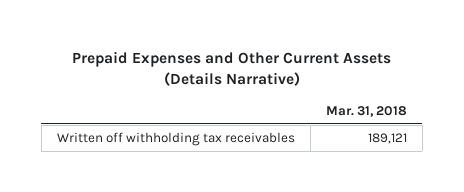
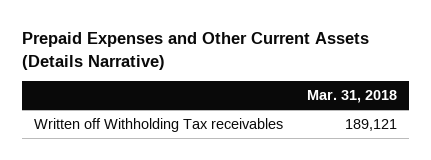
- Written off withholding tax receivables | 189,121
+ Written off Withholding Tax receivables | 189,121

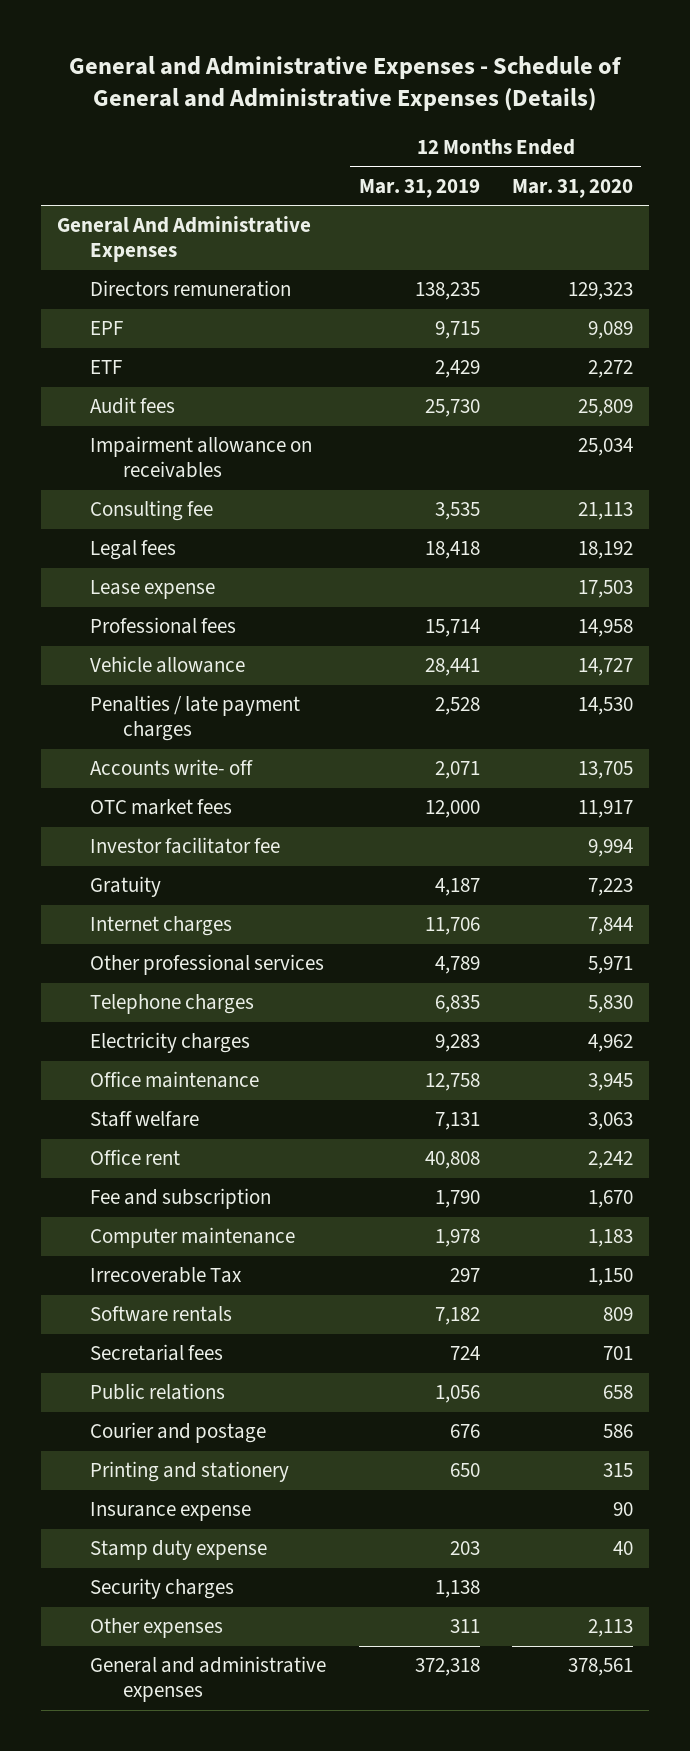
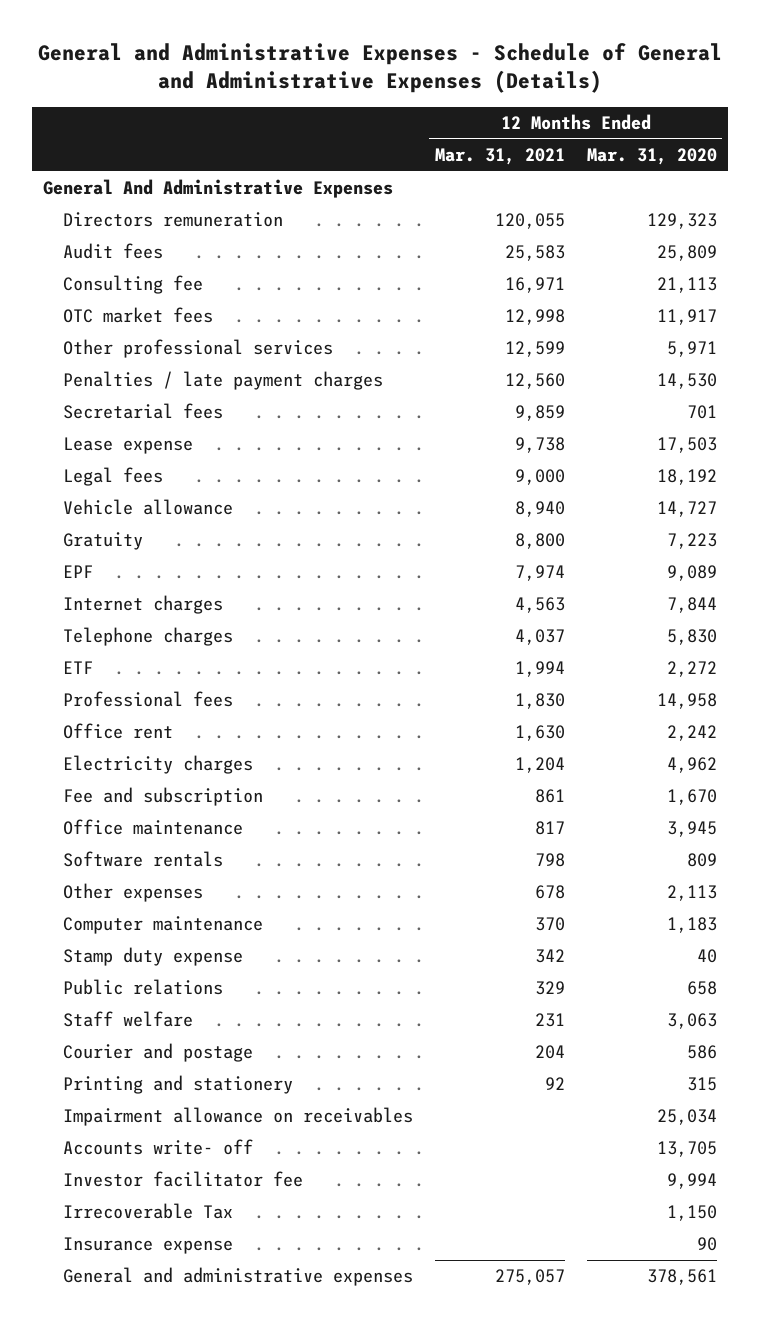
- | 12 Months Ended Mar. 31, 2019 | 12 Months Ended Mar. 31, 2020
+ | 12 Months Ended Mar. 31, 2021 | 12 Months Ended Mar. 31, 2020
moved up: OTC market fees | 12,998 | 11,917
moved up: Other professional services | 12,599 | 5,971
moved up: Penalties / late payment charges | 12,560 | 14,530
moved up: Secretarial fees | 9,859 | 701
moved down: Legal fees | 9,000 | 18,192
moved down: EPF | 7,974 | 9,089
moved down: ETF | 1,994 | 2,272
moved down: Professional fees | 1,830 | 14,958
moved down: Electricity charges | 1,204 | 4,962
moved down: Office maintenance | 817 | 3,945
moved up: Other expenses | 678 | 2,113
moved down: Computer maintenance | 370 | 1,183
moved up: Stamp duty expense | 342 | 40
moved down: Staff welfare | 231 | 3,063
moved down: Impairment allowance on receivables | | 25,034
moved down: Accounts write- off | | 13,705
moved down: Investor facilitator fee | | 9,994
moved down: Irrecoverable Tax | | 1,150
- Security charges | 1,138 |

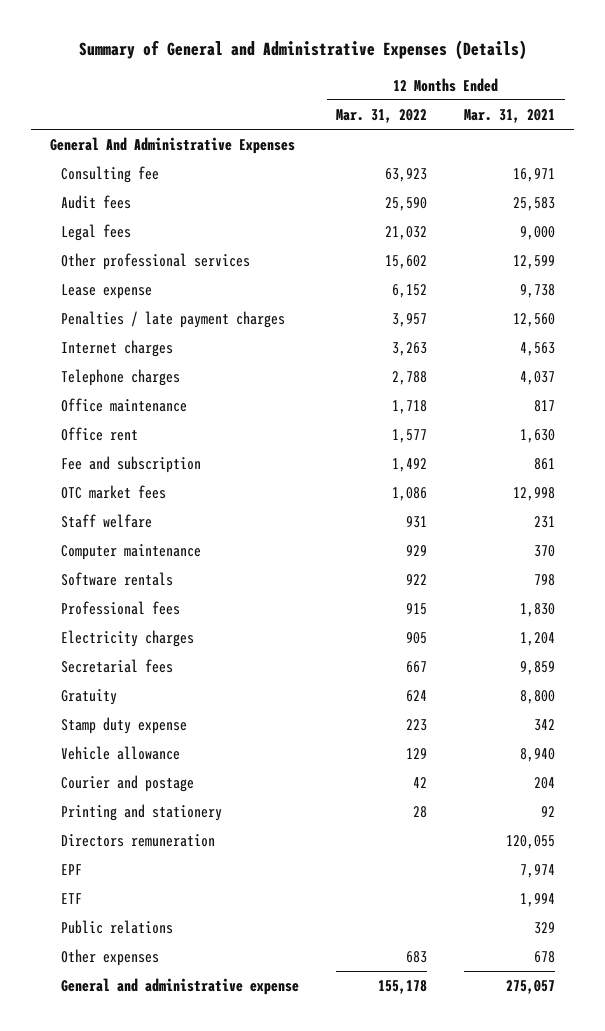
- General and Administrative Expenses - Schedule of General and Administrative Expenses (Details)
+ Summary of General and Administrative Expenses (Details)
- | 12 Months Ended Mar. 31, 2021 | 12 Months Ended Mar. 31, 2020
+ | 12 Months Ended Mar. 31, 2022 | 12 Months Ended Mar. 31, 2021
moved down: Audit fees | 25,590 | 25,583
moved up: Legal fees | 21,032 | 9,000
moved down: Penalties / late payment charges | 3,957 | 12,560
moved up: Office maintenance | 1,718 | 817
moved down: OTC market fees | 1,086 | 12,998
moved up: Staff welfare | 931 | 231
moved down: Software rentals | 922 | 798
moved down: Professional fees | 915 | 1,830
moved down: Electricity charges | 905 | 1,204
moved down: Secretarial fees | 667 | 9,859
moved down: Gratuity | 624 | 8,800
moved down: Vehicle allowance | 129 | 8,940
- Impairment allowance on receivables | | 25,034
- Accounts write- off | | 13,705
- Investor facilitator fee | | 9,994
- Irrecoverable Tax | | 1,150
- Insurance expense | | 90
- General and administrative expenses | 275,057 | 378,561
moved down: Directors remuneration | | 120,055
moved down: EPF | | 7,974
moved down: ETF | | 1,994
moved down: Public relations | | 329
moved down: Other expenses | 683 | 678
+ General and administrative expense | 155,178 | 275,057

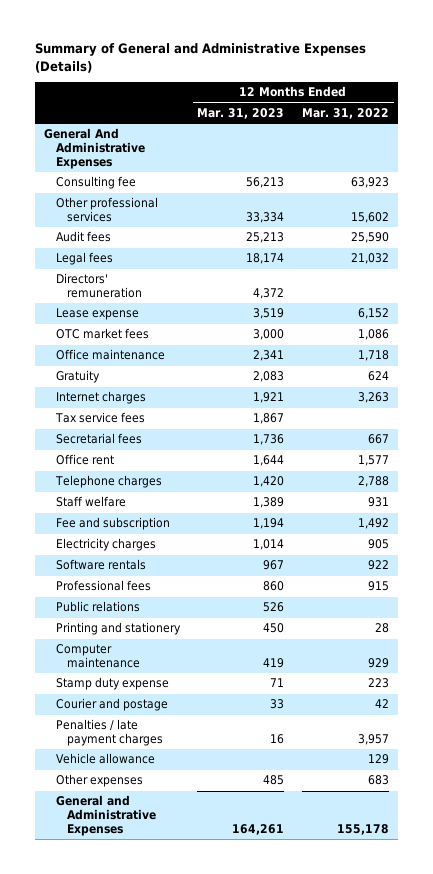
- | 12 Months Ended Mar. 31, 2022 | 12 Months Ended Mar. 31, 2021
+ | 12 Months Ended Mar. 31, 2023 | 12 Months Ended Mar. 31, 2022
moved up: Other professional services | 33,334 | 15,602
+ Directors' remuneration | 4,372 |
moved up: OTC market fees | 3,000 | 1,086
moved up: Gratuity | 2,083 | 624
moved down: Internet charges | 1,921 | 3,263
+ Tax service fees | 1,867 |
moved up: Secretarial fees | 1,736 | 667
moved down: Telephone charges | 1,420 | 2,788
moved down: Fee and subscription | 1,194 | 1,492
moved up: Electricity charges | 1,014 | 905
moved up: Public relations | 526 |
moved up: Printing and stationery | 450 | 28
moved down: Computer maintenance | 419 | 929
- Directors remuneration | | 120,055
- EPF | | 7,974
- ETF | | 1,994
moved down: Penalties / late payment charges | 16 | 3,957
moved down: Vehicle allowance | | 129
- General and administrative expense | 155,178 | 275,057
+ General and Administrative Expenses | 164,261 | 155,178

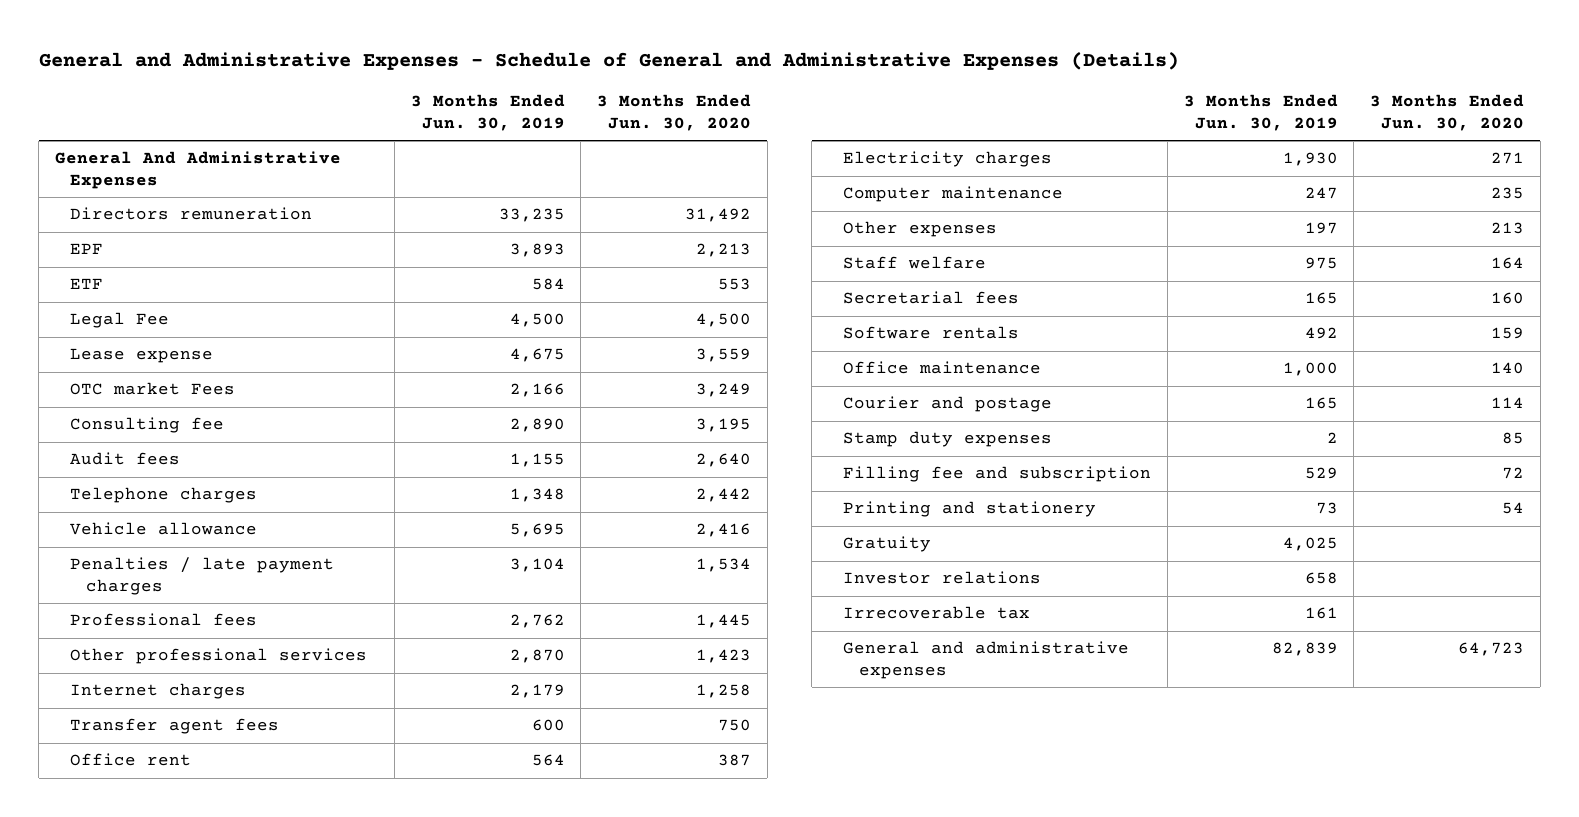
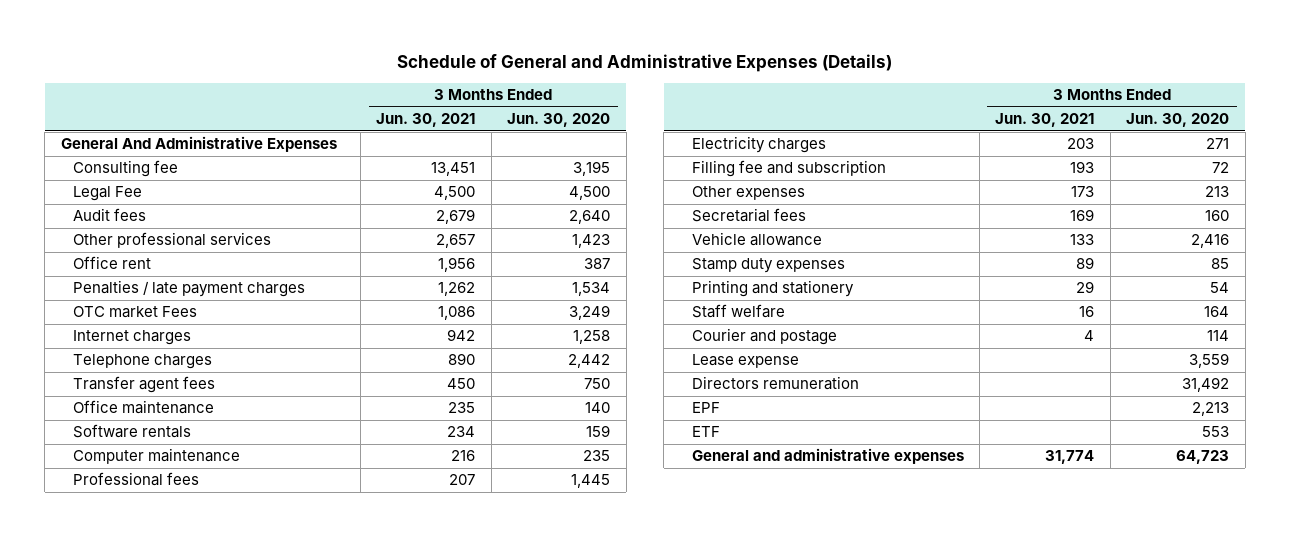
- General and Administrative Expenses - Schedule of General and Administrative Expenses (Details)
+ Schedule of General and Administrative Expenses (Details)
- | 3 Months Ended Jun. 30, 2019 | 3 Months Ended Jun. 30, 2020
+ | 3 Months Ended Jun. 30, 2021 | 3 Months Ended Jun. 30, 2020
moved down: Legal Fee | 4,500 | 4,500
moved up: Office rent | 1,956 | 387
moved down: Penalties / late payment charges | 1,262 | 1,534
moved down: OTC market Fees | 1,086 | 3,249
moved down: Telephone charges | 890 | 2,442
moved up: Office maintenance | 235 | 140
moved up: Software rentals | 234 | 159
moved down: Professional fees | 207 | 1,445
moved down: Electricity charges | 203 | 271
moved up: Filling fee and subscription | 193 | 72
moved down: Vehicle allowance | 133 | 2,416
- Gratuity | 4,025 |
- Investor relations | 658 |
- Irrecoverable tax | 161 |
moved down: Staff welfare | 16 | 164
moved down: Courier and postage | 4 | 114
moved down: Lease expense | | 3,559
moved down: Directors remuneration | | 31,492
moved down: EPF | | 2,213
moved down: ETF | | 553

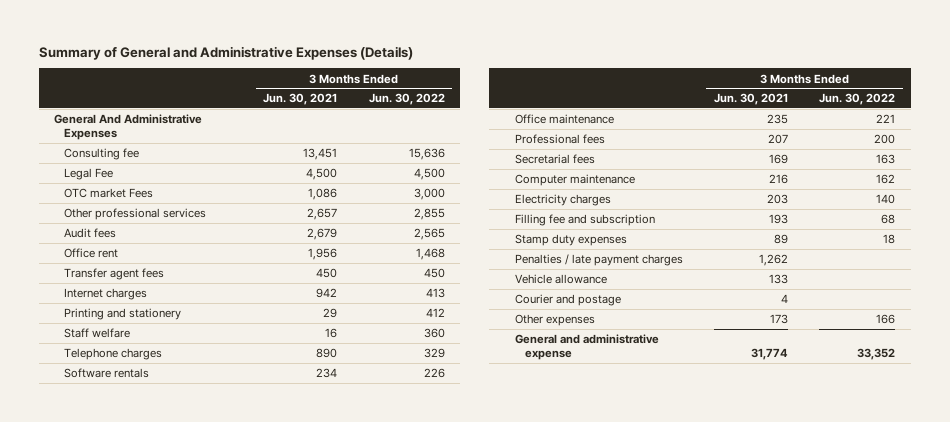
- Schedule of General and Administrative Expenses (Details)
+ Summary of General and Administrative Expenses (Details)
- | 3 Months Ended Jun. 30, 2021 | 3 Months Ended Jun. 30, 2020
+ | 3 Months Ended Jun. 30, 2021 | 3 Months Ended Jun. 30, 2022
moved up: OTC market Fees | 1,086 | 3,000
moved down: Audit fees | 2,679 | 2,565
moved up: Transfer agent fees | 450 | 450
moved up: Printing and stationery | 29 | 412
moved up: Staff welfare | 16 | 360
moved down: Office maintenance | 235 | 221
moved up: Secretarial fees | 169 | 163
moved down: Computer maintenance | 216 | 162
moved down: Penalties / late payment charges | 1,262 |
moved down: Vehicle allowance | 133 |
- Lease expense | | 3,559
- Directors remuneration | | 31,492
- EPF | | 2,213
- ETF | | 553
- General and administrative expenses | 31,774 | 64,723
moved down: Other expenses | 173 | 166
+ General and administrative expense | 31,774 | 33,352

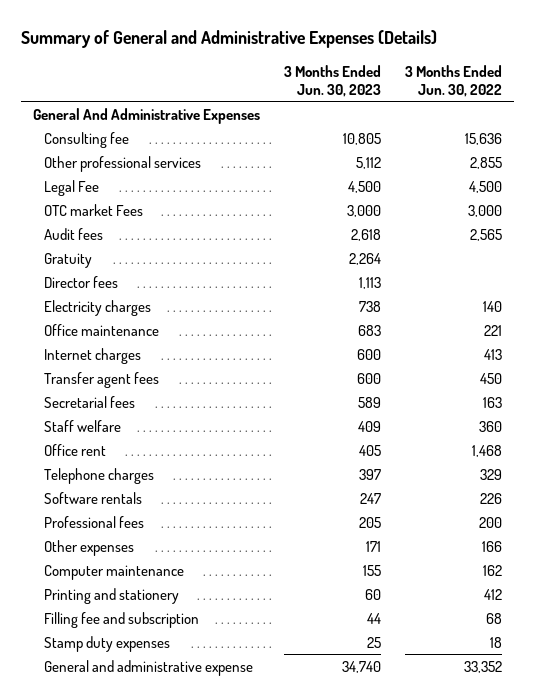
- | 3 Months Ended Jun. 30, 2021 | 3 Months Ended Jun. 30, 2022
+ | 3 Months Ended Jun. 30, 2023 | 3 Months Ended Jun. 30, 2022
moved up: Other professional services | 5,112 | 2,855
+ Gratuity | 2,264 |
+ Director fees | 1,113 |
moved up: Electricity charges | 738 | 140
moved up: Office maintenance | 683 | 221
moved down: Transfer agent fees | 600 | 450
moved up: Secretarial fees | 589 | 163
moved down: Office rent | 405 | 1,468
moved up: Other expenses | 171 | 166
moved down: Printing and stationery | 60 | 412
- Penalties / late payment charges | 1,262 |
- Vehicle allowance | 133 |
- Courier and postage | 4 |

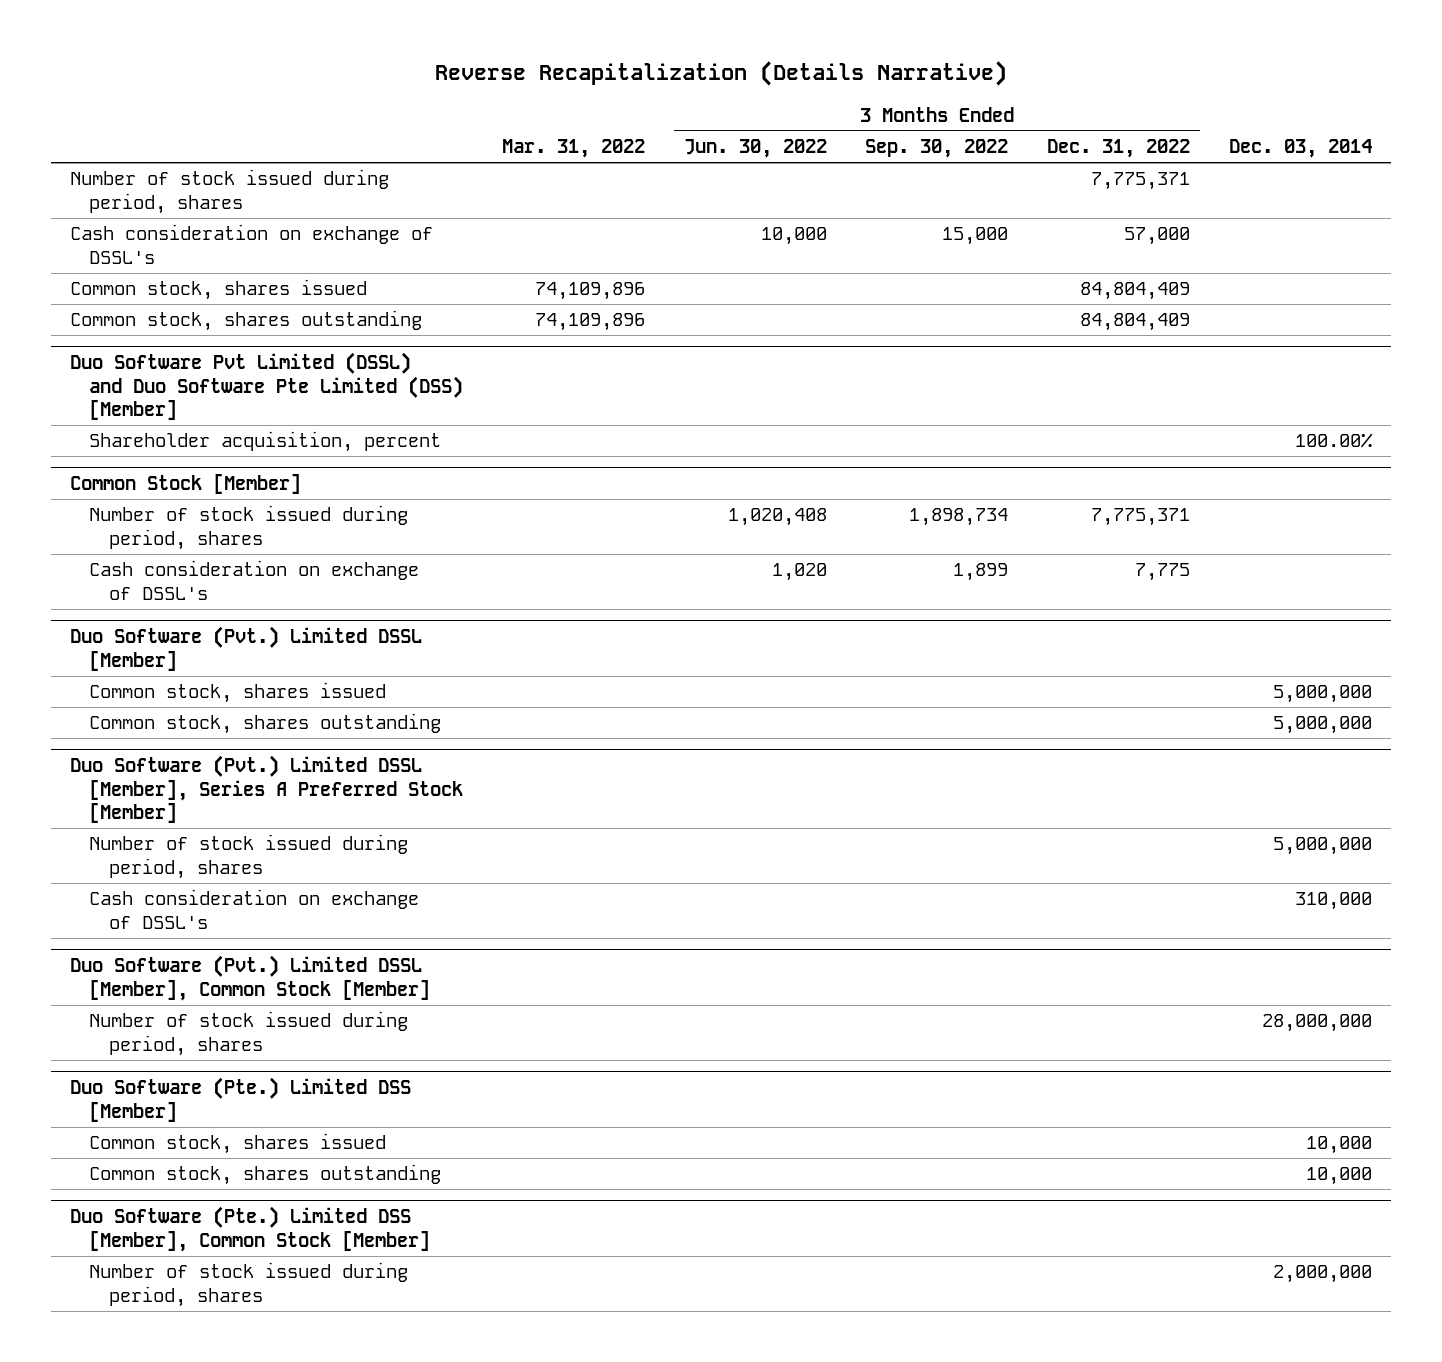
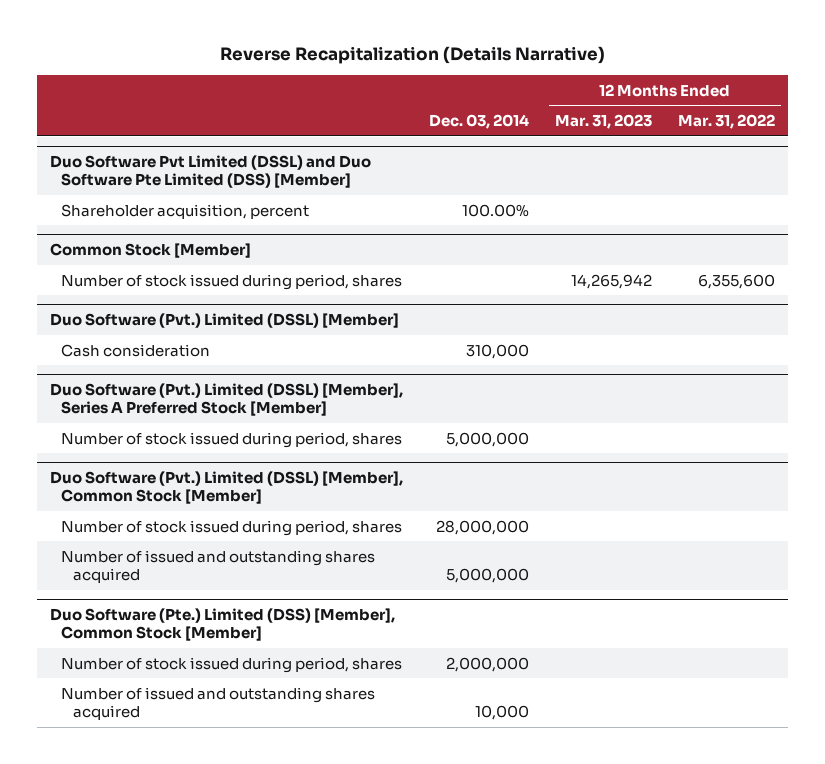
- | Mar. 31, 2022 | 3 Months Ended Jun. 30, 2022 | 3 Months Ended Sep. 30, 2022 | 3 Months Ended Dec. 31, 2022 | Dec. 03, 2014
+ | Dec. 03, 2014 | 12 Months Ended Mar. 31, 2023 | 12 Months Ended Mar. 31, 2022
- Number of stock issued during period, shares | | | | 7,775,371 |
- Cash consideration on exchange of DSSL's | | 10,000 | 15,000 | 57,000 |
- Common stock, shares issued | 74,109,896 | | | 84,804,409 |
- Common stock, shares outstanding | 74,109,896 | | | 84,804,409 |
@ Common Stock [Member]
- Cash consideration on exchange of DSSL's | | 1,020 | 1,899 | 7,775 |
- Duo Software (Pvt.) Limited DSSL [Member]
- Common stock, shares issued | | | | | 5,000,000
- Common stock, shares outstanding | | | | | 5,000,000
- Duo Software (Pvt.) Limited DSSL [Member], Series A Preferred Stock [Member]
+ Duo Software (Pvt.) Limited (DSSL) [Member]
+ Cash consideration | 310,000 | |
+ Duo Software (Pvt.) Limited (DSSL) [Member], Series A Preferred Stock [Member]
- Cash consideration on exchange of DSSL's | | | | | 310,000
- Duo Software (Pvt.) Limited DSSL [Member], Common Stock [Member]
+ Duo Software (Pvt.) Limited (DSSL) [Member], Common Stock [Member]
- Duo Software (Pte.) Limited DSS [Member]
- Common stock, shares issued | | | | | 10,000
- Common stock, shares outstanding | | | | | 10,000
- Duo Software (Pte.) Limited DSS [Member], Common Stock [Member]
+ Number of issued and outstanding shares acquired | 5,000,000 | |
+ Duo Software (Pte.) Limited (DSS) [Member], Common Stock [Member]
+ Number of issued and outstanding shares acquired | 10,000 | |

